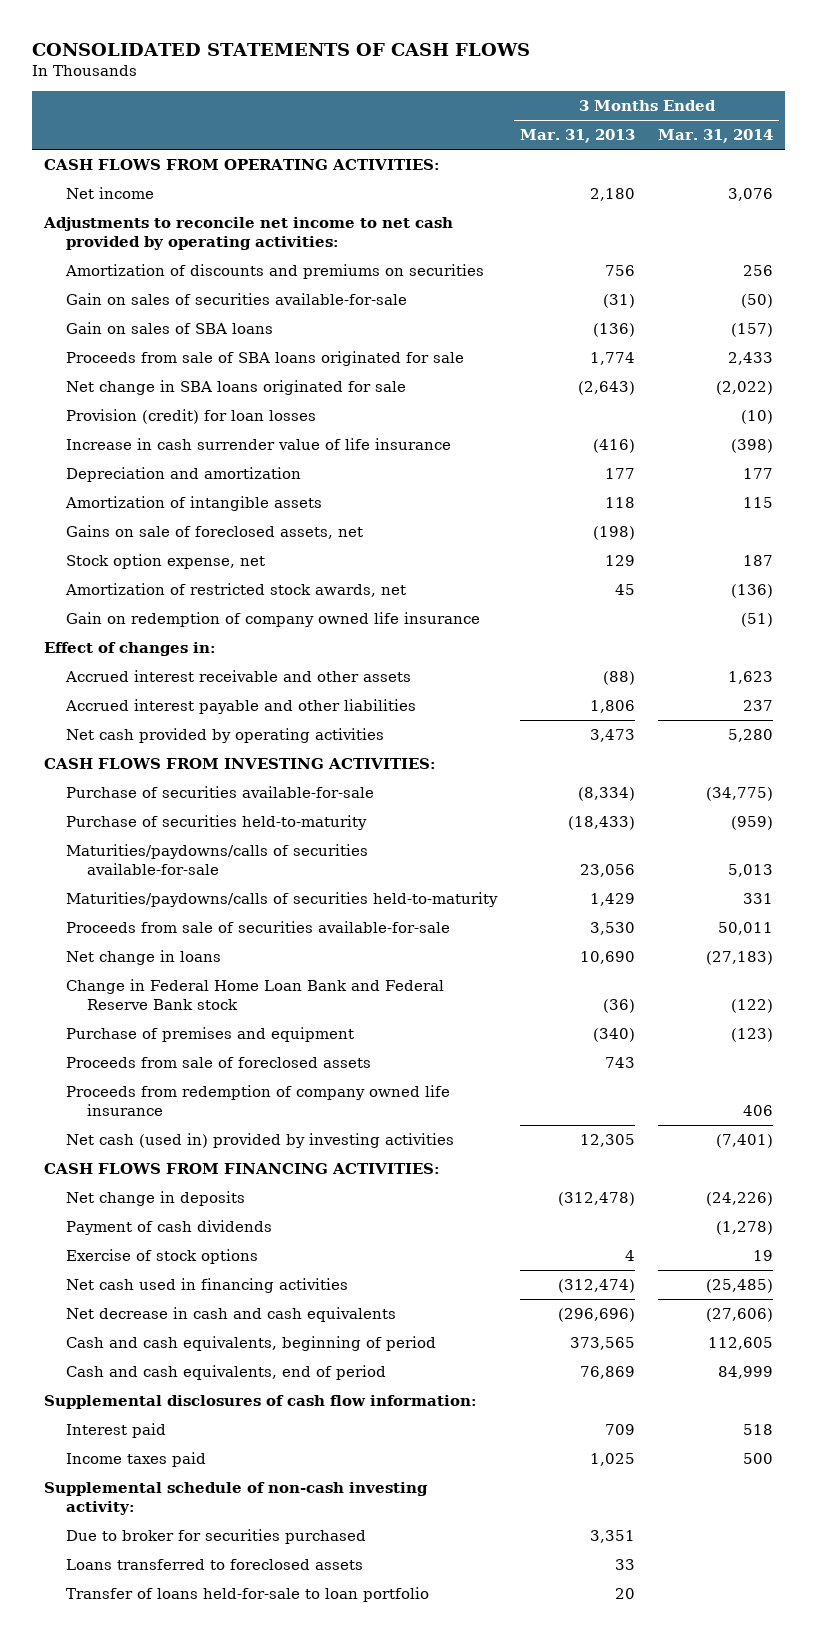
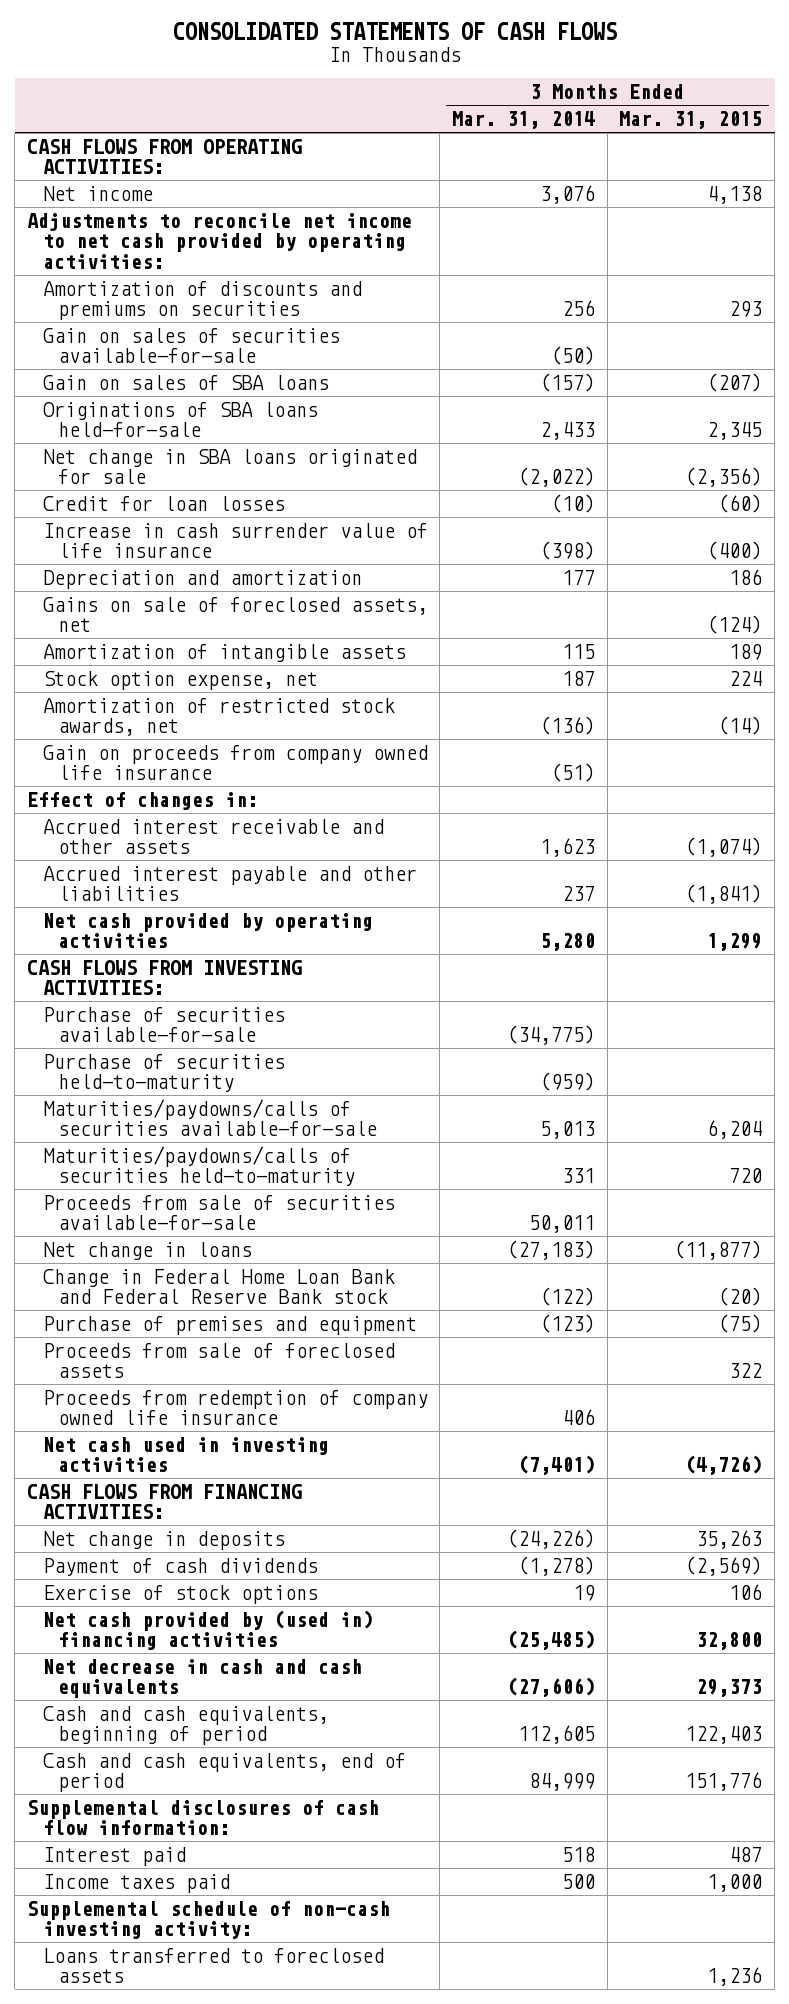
- | 3 Months Ended Mar. 31, 2013 | 3 Months Ended Mar. 31, 2014
+ | 3 Months Ended Mar. 31, 2014 | 3 Months Ended Mar. 31, 2015
- Proceeds from sale of SBA loans originated for sale | 1,774 | 2,433
+ Originations of SBA loans held-for-sale | 2,433 | 2,345
- Provision (credit) for loan losses | | (10)
+ Credit for loan losses | (10) | (60)
moved down: Amortization of intangible assets | 115 | 189
- Gain on redemption of company owned life insurance | | (51)
+ Gain on proceeds from company owned life insurance | (51) |
- Net cash (used in) provided by investing activities | 12,305 | (7,401)
+ Net cash used in investing activities | (7,401) | (4,726)
- Net cash used in financing activities | (312,474) | (25,485)
+ Net cash provided by (used in) financing activities | (25,485) | 32,800
- Due to broker for securities purchased | 3,351 |
- Transfer of loans held-for-sale to loan portfolio | 20 |

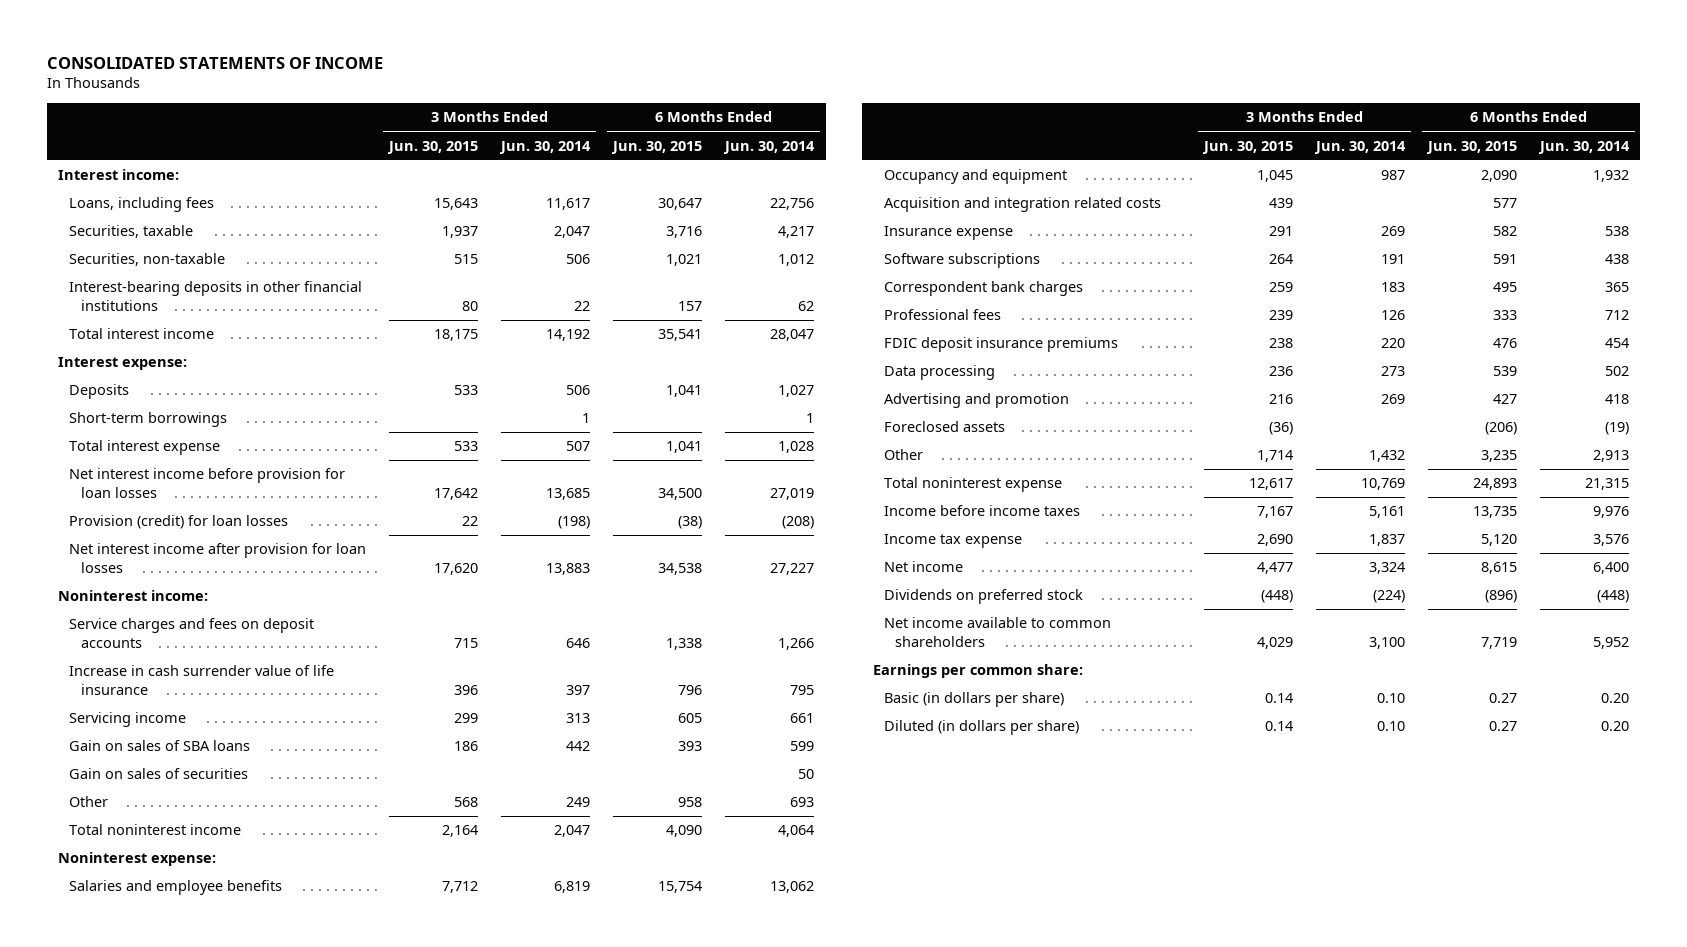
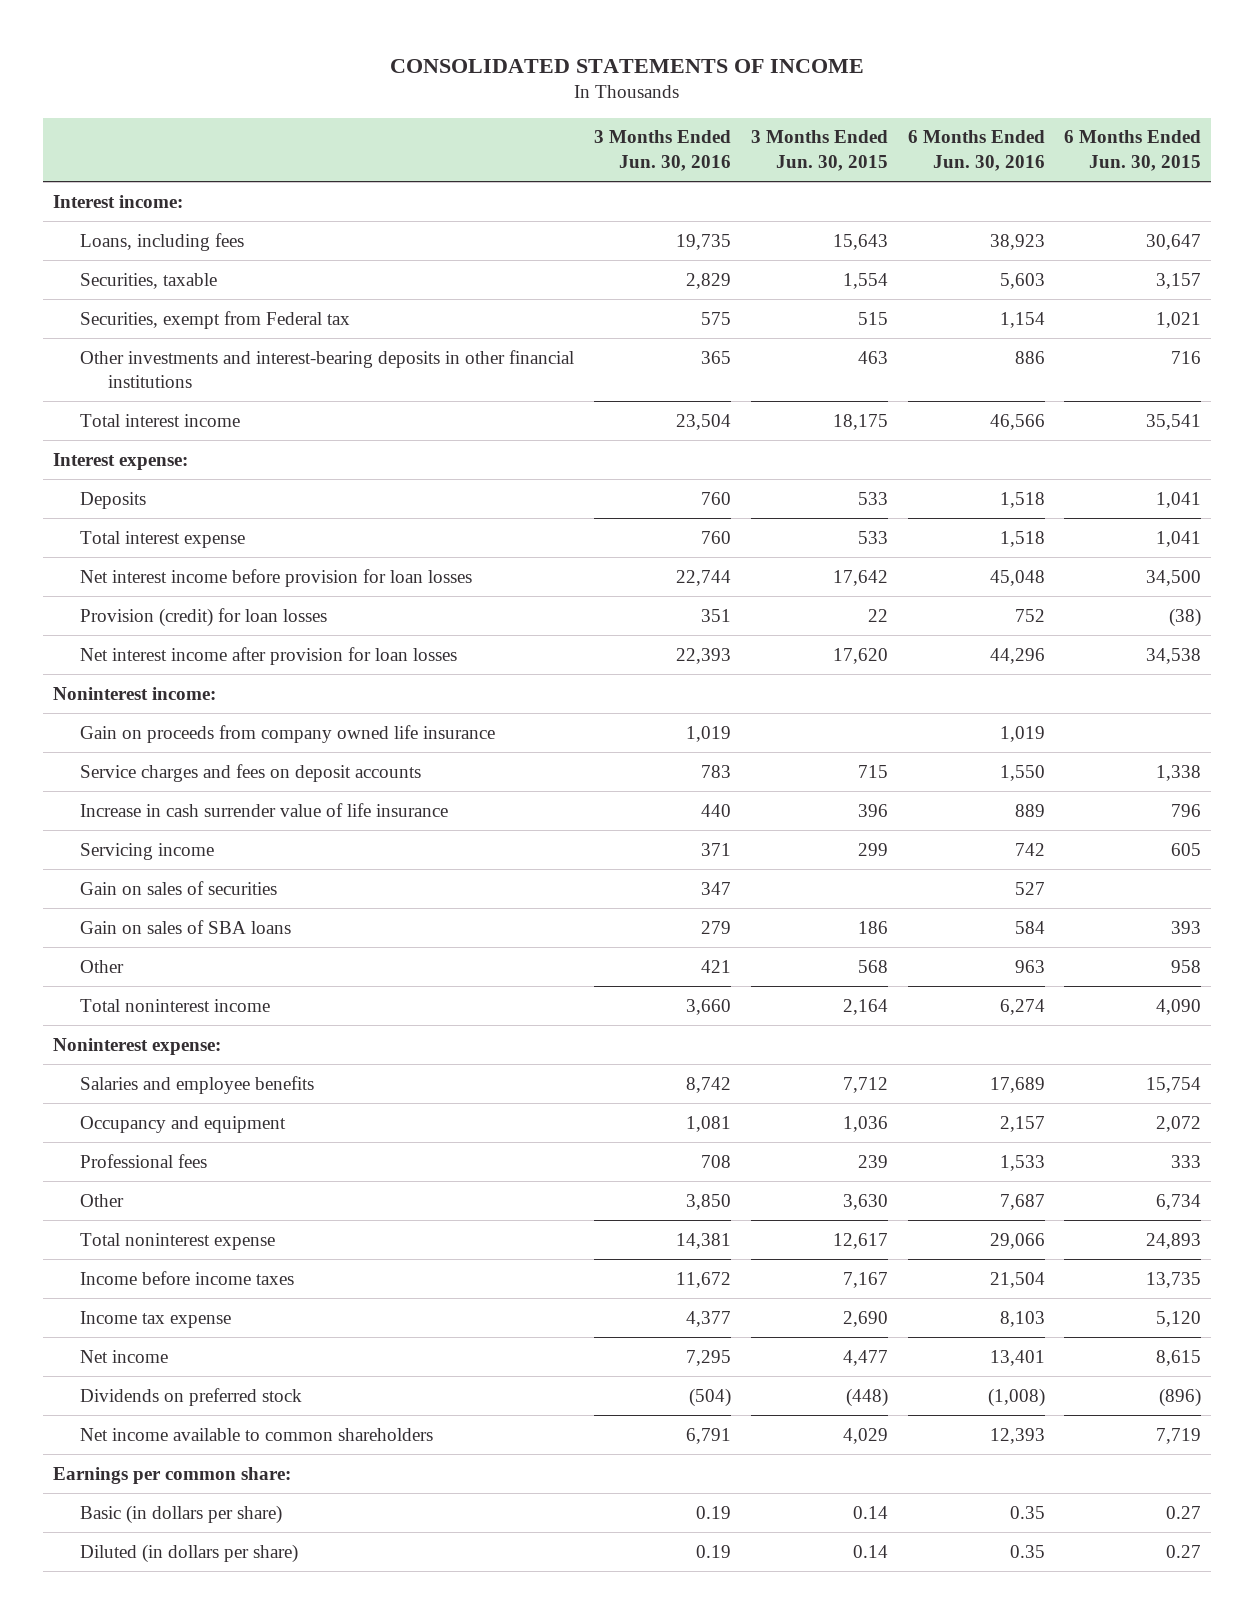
- | 3 Months Ended Jun. 30, 2015 | 3 Months Ended Jun. 30, 2014 | 6 Months Ended Jun. 30, 2015 | 6 Months Ended Jun. 30, 2014
+ | 3 Months Ended Jun. 30, 2016 | 3 Months Ended Jun. 30, 2015 | 6 Months Ended Jun. 30, 2016 | 6 Months Ended Jun. 30, 2015
- Securities, taxable | 1,937 | 2,047 | 3,716 | 4,217
- Securities, non-taxable | 515 | 506 | 1,021 | 1,012
- Interest-bearing deposits in other financial institutions | 80 | 22 | 157 | 62
+ Securities, taxable | 2,829 | 1,554 | 5,603 | 3,157
+ Securities, exempt from Federal tax | 575 | 515 | 1,154 | 1,021
+ Other investments and interest-bearing deposits in other financial institutions | 365 | 463 | 886 | 716
- Short-term borrowings | | 1 | | 1
+ Gain on proceeds from company owned life insurance | 1,019 | | 1,019 |
moved down: Gain on sales of SBA loans | 279 | 186 | 584 | 393
- Occupancy and equipment | 1,045 | 987 | 2,090 | 1,932
- Acquisition and integration related costs | 439 | | 577 |
- Insurance expense | 291 | 269 | 582 | 538
- Software subscriptions | 264 | 191 | 591 | 438
- Correspondent bank charges | 259 | 183 | 495 | 365
+ Occupancy and equipment | 1,081 | 1,036 | 2,157 | 2,072
- FDIC deposit insurance premiums | 238 | 220 | 476 | 454
- Data processing | 236 | 273 | 539 | 502
- Advertising and promotion | 216 | 269 | 427 | 418
- Foreclosed assets | (36) | | (206) | (19)
- Other | 1,714 | 1,432 | 3,235 | 2,913
+ Other | 3,850 | 3,630 | 7,687 | 6,734

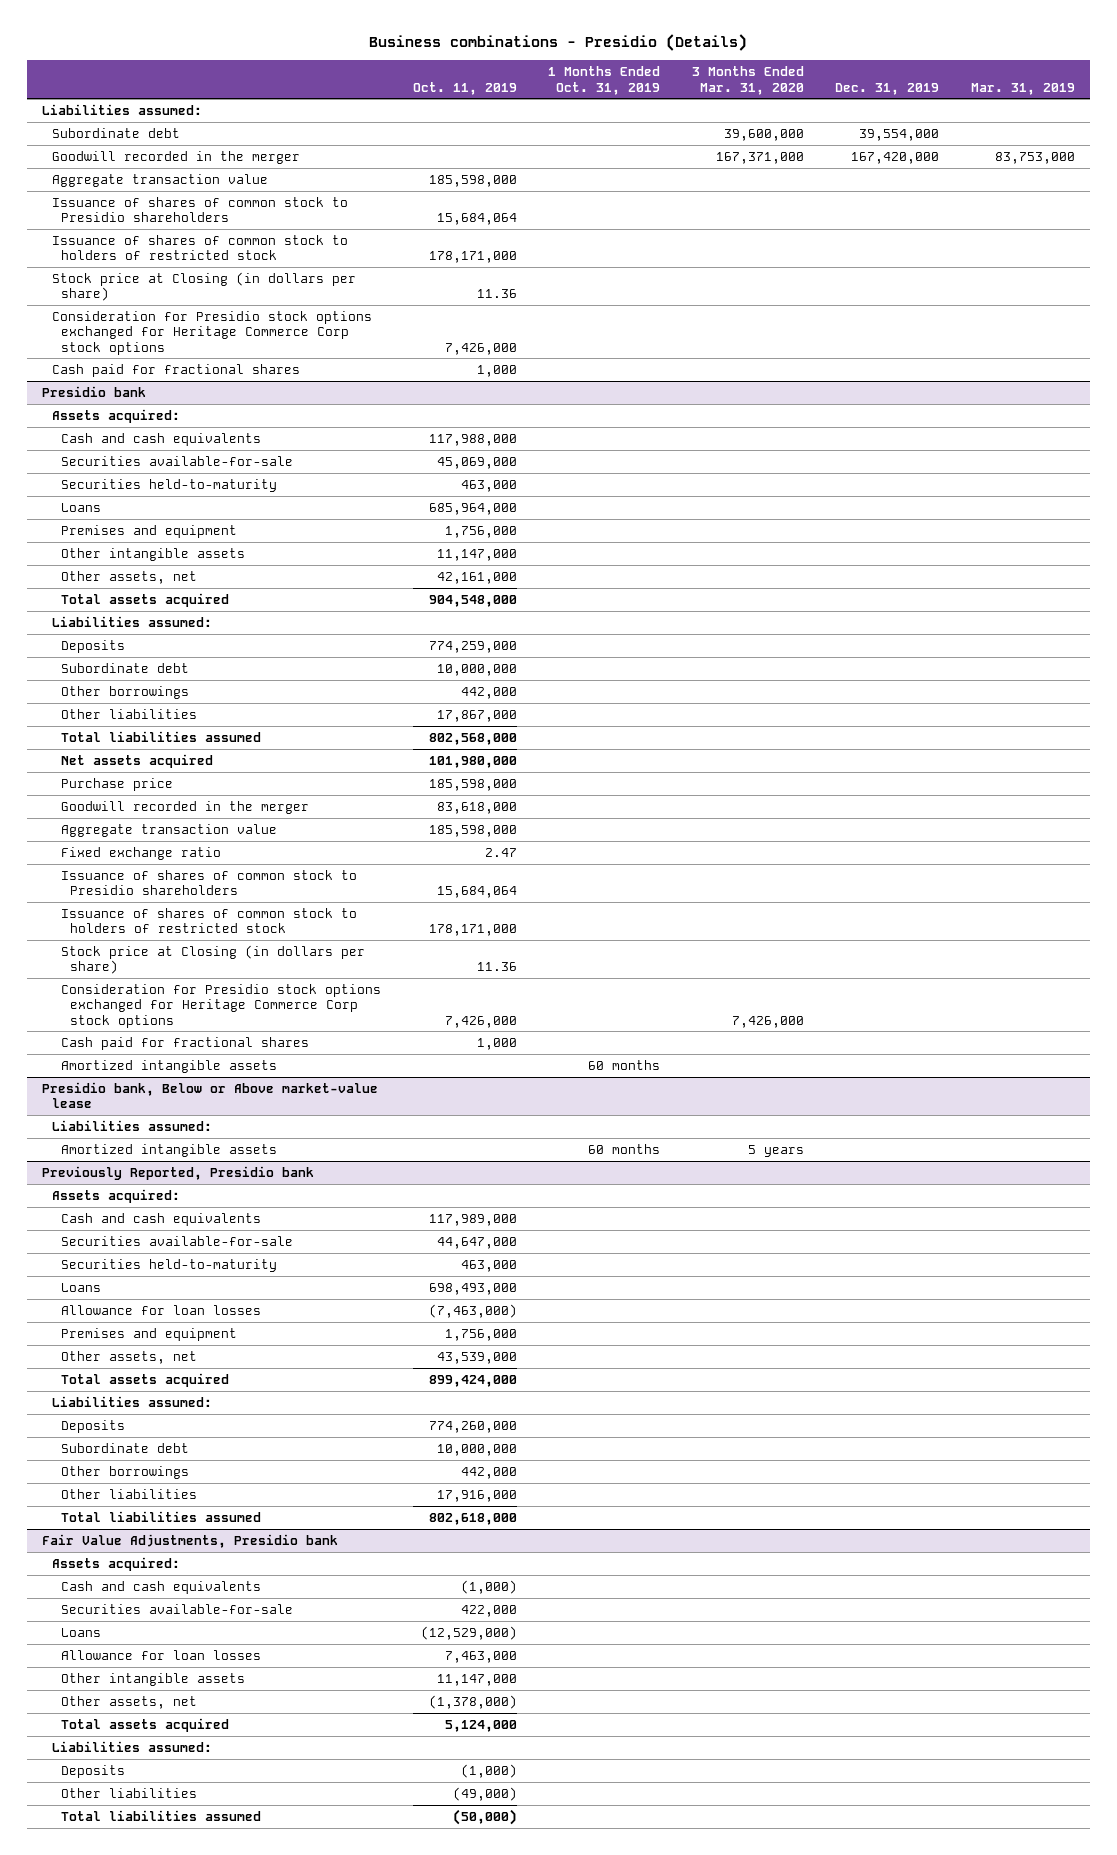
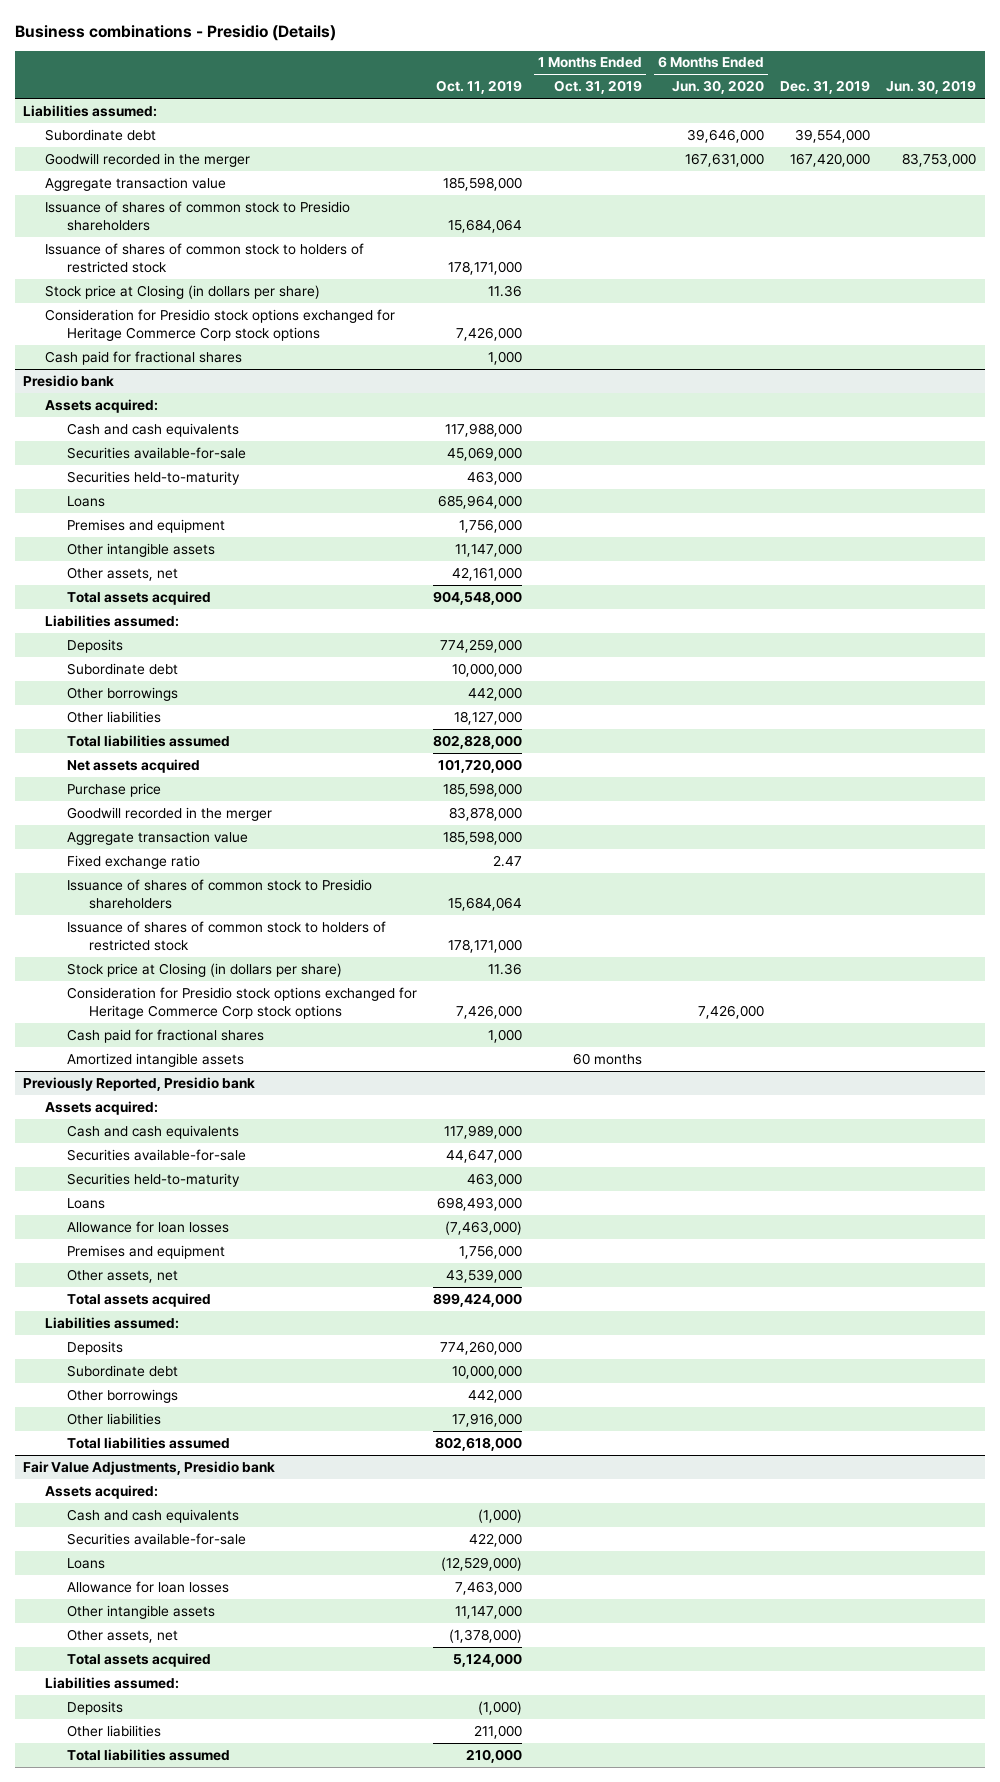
- | Oct. 11, 2019 | 1 Months Ended Oct. 31, 2019 | 3 Months Ended Mar. 31, 2020 | Dec. 31, 2019 | Mar. 31, 2019
+ | Oct. 11, 2019 | 1 Months Ended Oct. 31, 2019 | 6 Months Ended Jun. 30, 2020 | Dec. 31, 2019 | Jun. 30, 2019
@ Presidio bank
- Other liabilities | 17,867,000 | | | |
- Total liabilities assumed | 802,568,000 | | | |
- Net assets acquired | 101,980,000 | | | |
+ Other liabilities | 18,127,000 | | | |
+ Total liabilities assumed | 802,828,000 | | | |
+ Net assets acquired | 101,720,000 | | | |
- Goodwill recorded in the merger | 83,618,000 | | | |
+ Goodwill recorded in the merger | 83,878,000 | | | |
- Presidio bank, Below or Above market-value lease
- Liabilities assumed:
- Amortized intangible assets | | 60 months | 5 years | |
@ Fair Value Adjustments, Presidio bank
- Other liabilities | (49,000) | | | |
- Total liabilities assumed | (50,000) | | | |
+ Other liabilities | 211,000 | | | |
+ Total liabilities assumed | 210,000 | | | |

